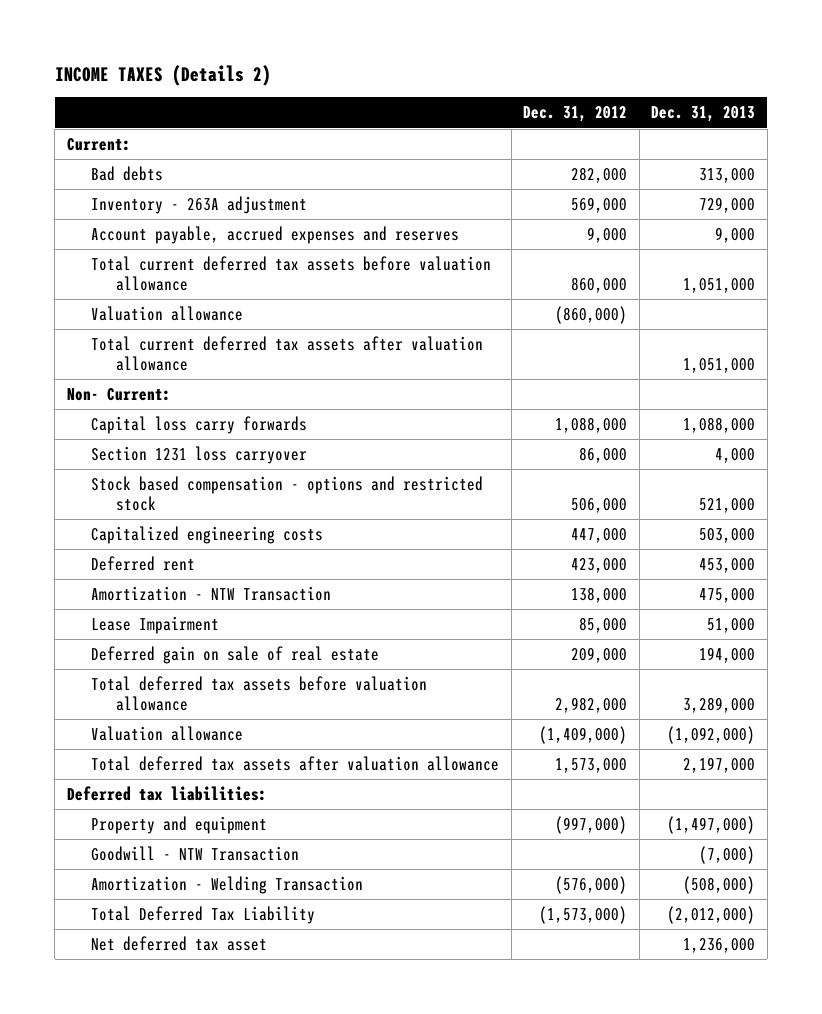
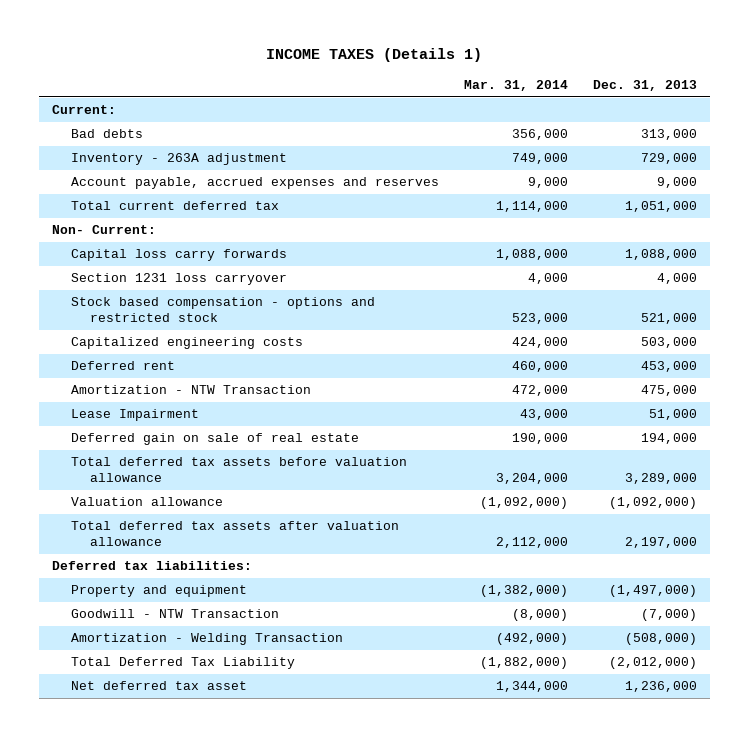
- INCOME TAXES (Details 2)
+ INCOME TAXES (Details 1)
- | Dec. 31, 2012 | Dec. 31, 2013
+ | Mar. 31, 2014 | Dec. 31, 2013
- Total current deferred tax assets before valuation allowance | 860,000 | 1,051,000
- Valuation allowance | (860,000) |
- Total current deferred tax assets after valuation allowance | | 1,051,000
+ Total current deferred tax | 1,114,000 | 1,051,000

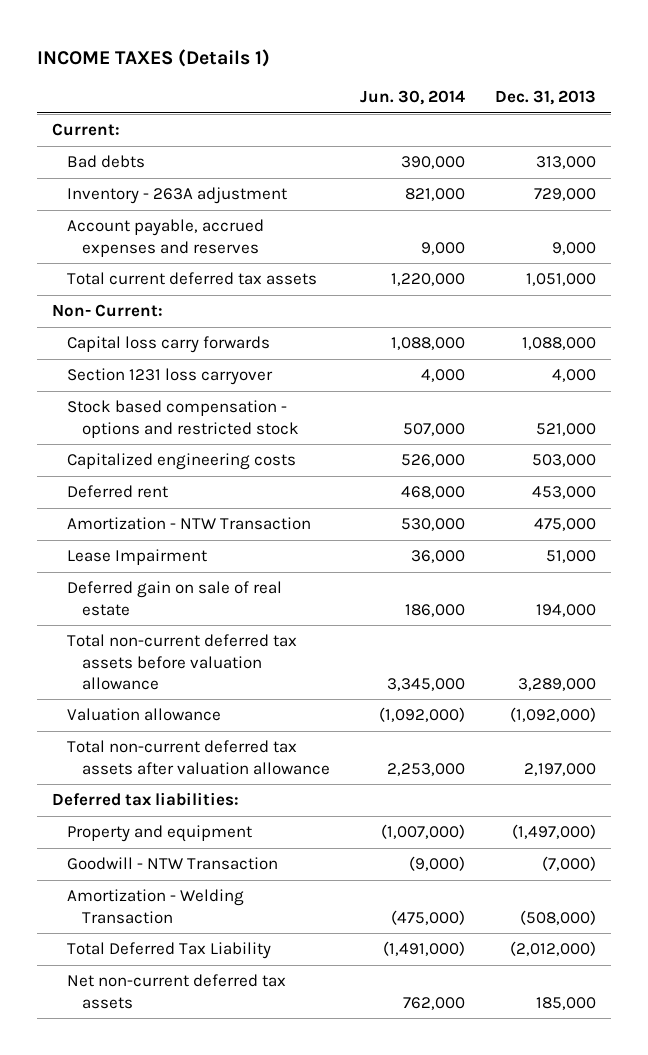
- | Mar. 31, 2014 | Dec. 31, 2013
+ | Jun. 30, 2014 | Dec. 31, 2013
- Total current deferred tax | 1,114,000 | 1,051,000
+ Total current deferred tax assets | 1,220,000 | 1,051,000
- Total deferred tax assets before valuation allowance | 3,204,000 | 3,289,000
+ Total non-current deferred tax assets before valuation allowance | 3,345,000 | 3,289,000
- Total deferred tax assets after valuation allowance | 2,112,000 | 2,197,000
+ Total non-current deferred tax assets after valuation allowance | 2,253,000 | 2,197,000
- Net deferred tax asset | 1,344,000 | 1,236,000
+ Net non-current deferred tax assets | 762,000 | 185,000

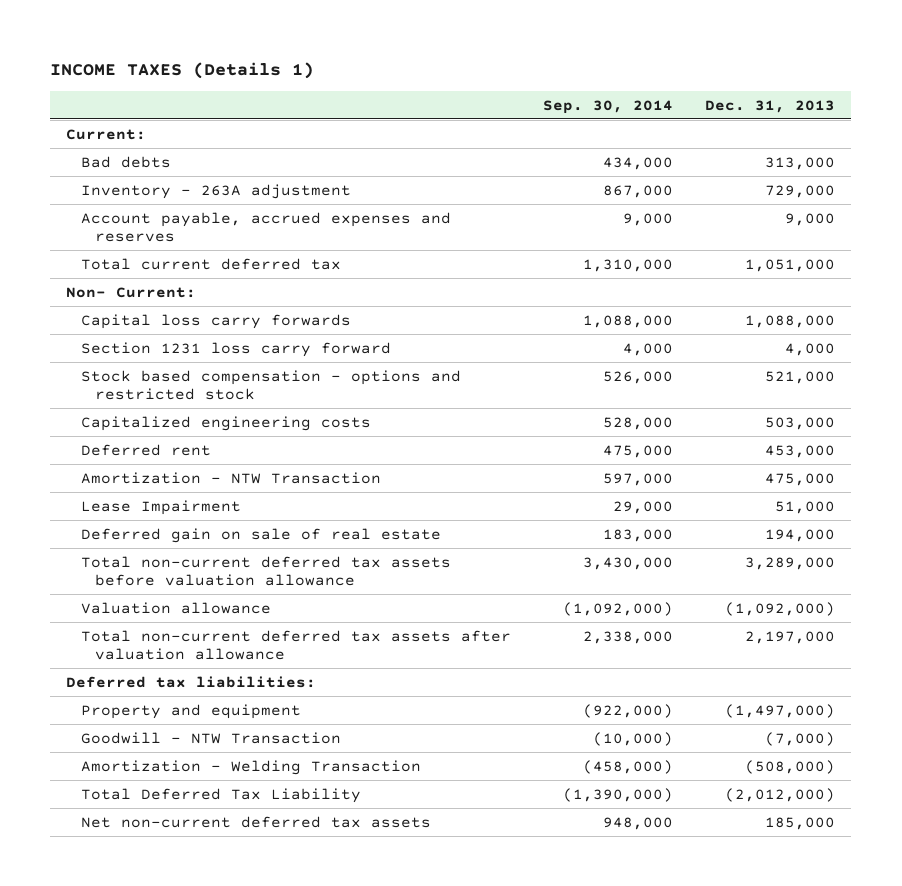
- | Jun. 30, 2014 | Dec. 31, 2013
+ | Sep. 30, 2014 | Dec. 31, 2013
- Total current deferred tax assets | 1,220,000 | 1,051,000
+ Total current deferred tax | 1,310,000 | 1,051,000
- Section 1231 loss carryover | 4,000 | 4,000
+ Section 1231 loss carry forward | 4,000 | 4,000

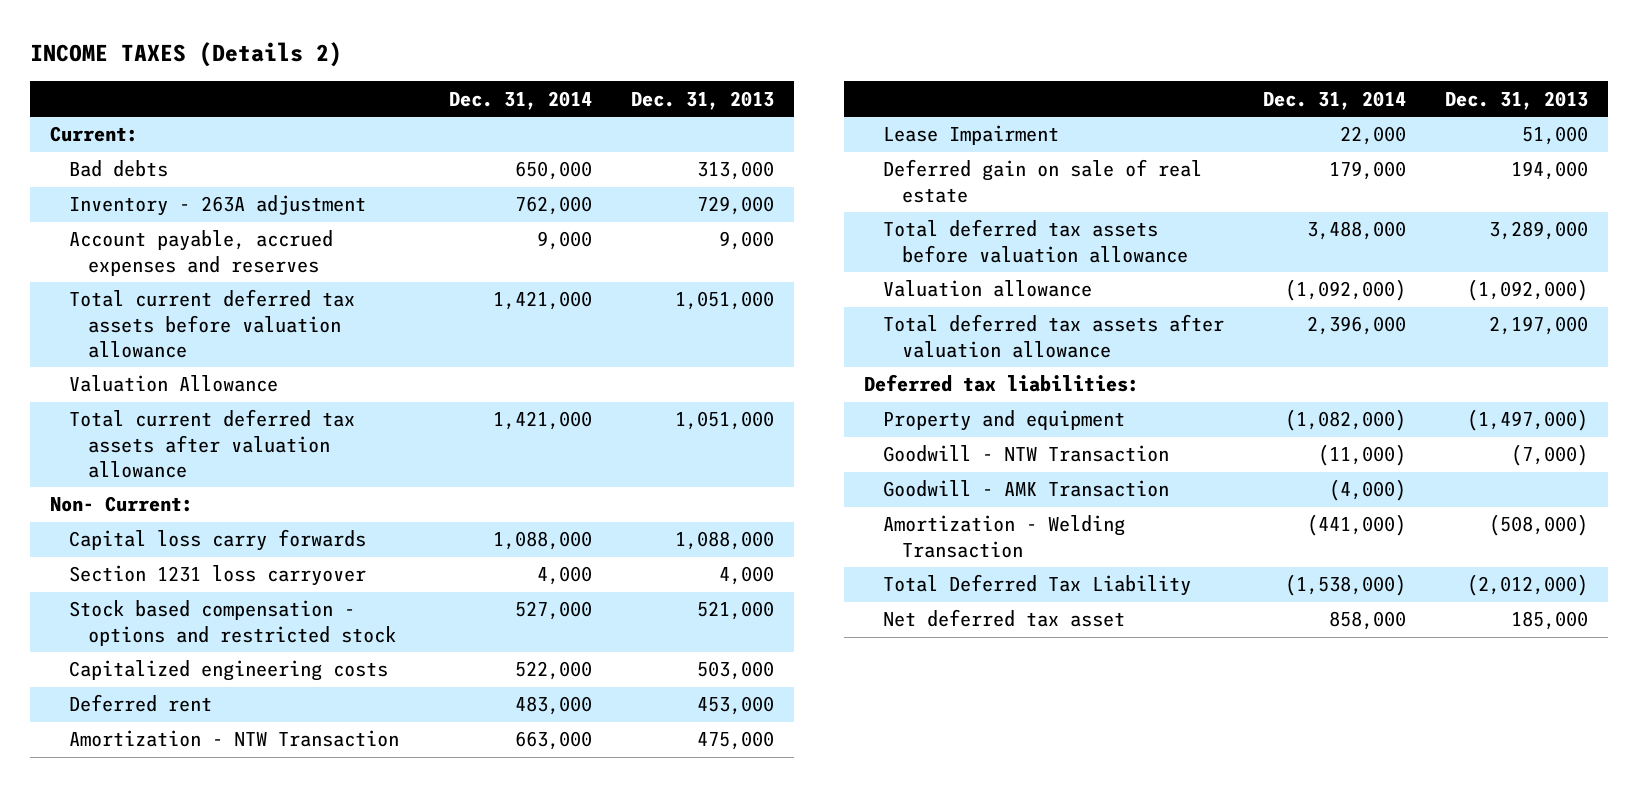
- INCOME TAXES (Details 1)
+ INCOME TAXES (Details 2)
- | Sep. 30, 2014 | Dec. 31, 2013
+ | Dec. 31, 2014 | Dec. 31, 2013
- Total current deferred tax | 1,310,000 | 1,051,000
+ Total current deferred tax assets before valuation allowance | 1,421,000 | 1,051,000
+ Valuation Allowance
+ Total current deferred tax assets after valuation allowance | 1,421,000 | 1,051,000
- Section 1231 loss carry forward | 4,000 | 4,000
+ Section 1231 loss carryover | 4,000 | 4,000
- Total non-current deferred tax assets before valuation allowance | 3,430,000 | 3,289,000
+ Total deferred tax assets before valuation allowance | 3,488,000 | 3,289,000
- Total non-current deferred tax assets after valuation allowance | 2,338,000 | 2,197,000
+ Total deferred tax assets after valuation allowance | 2,396,000 | 2,197,000
+ Goodwill - AMK Transaction | (4,000) |
- Net non-current deferred tax assets | 948,000 | 185,000
+ Net deferred tax asset | 858,000 | 185,000

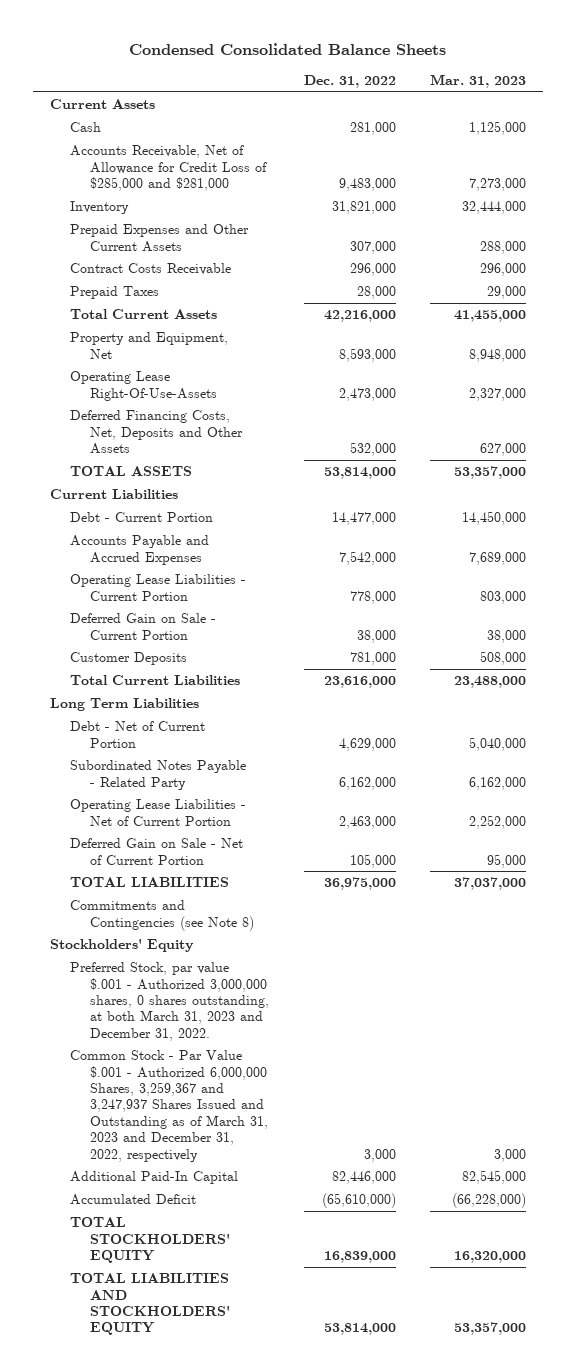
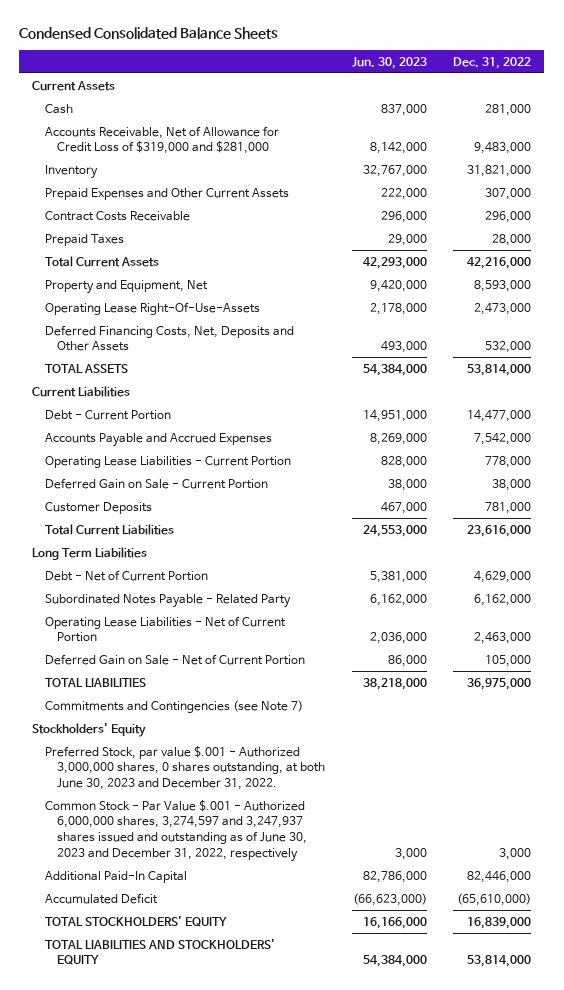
- | Dec. 31, 2022 | Mar. 31, 2023
+ | Jun. 30, 2023 | Dec. 31, 2022
- Accounts Receivable, Net of Allowance for Credit Loss of $285,000 and $281,000 | 9,483,000 | 7,273,000
+ Accounts Receivable, Net of Allowance for Credit Loss of $319,000 and $281,000 | 8,142,000 | 9,483,000
- Commitments and Contingencies (see Note 8)
+ Commitments and Contingencies (see Note 7)
- Preferred Stock, par value $.001 - Authorized 3,000,000 shares, 0 shares outstanding, at both March 31, 2023 and December 31, 2022.
- Common Stock - Par Value $.001 - Authorized 6,000,000 Shares, 3,259,367 and 3,247,937 Shares Issued and Outstanding as of March 31, 2023 and December 31, 2022, respectively | 3,000 | 3,000
+ Preferred Stock, par value $.001 - Authorized 3,000,000 shares, 0 shares outstanding, at both June 30, 2023 and December 31, 2022.
+ Common Stock - Par Value $.001 - Authorized 6,000,000 shares, 3,274,597 and 3,247,937 shares issued and outstanding as of June 30, 2023 and December 31, 2022, respectively | 3,000 | 3,000

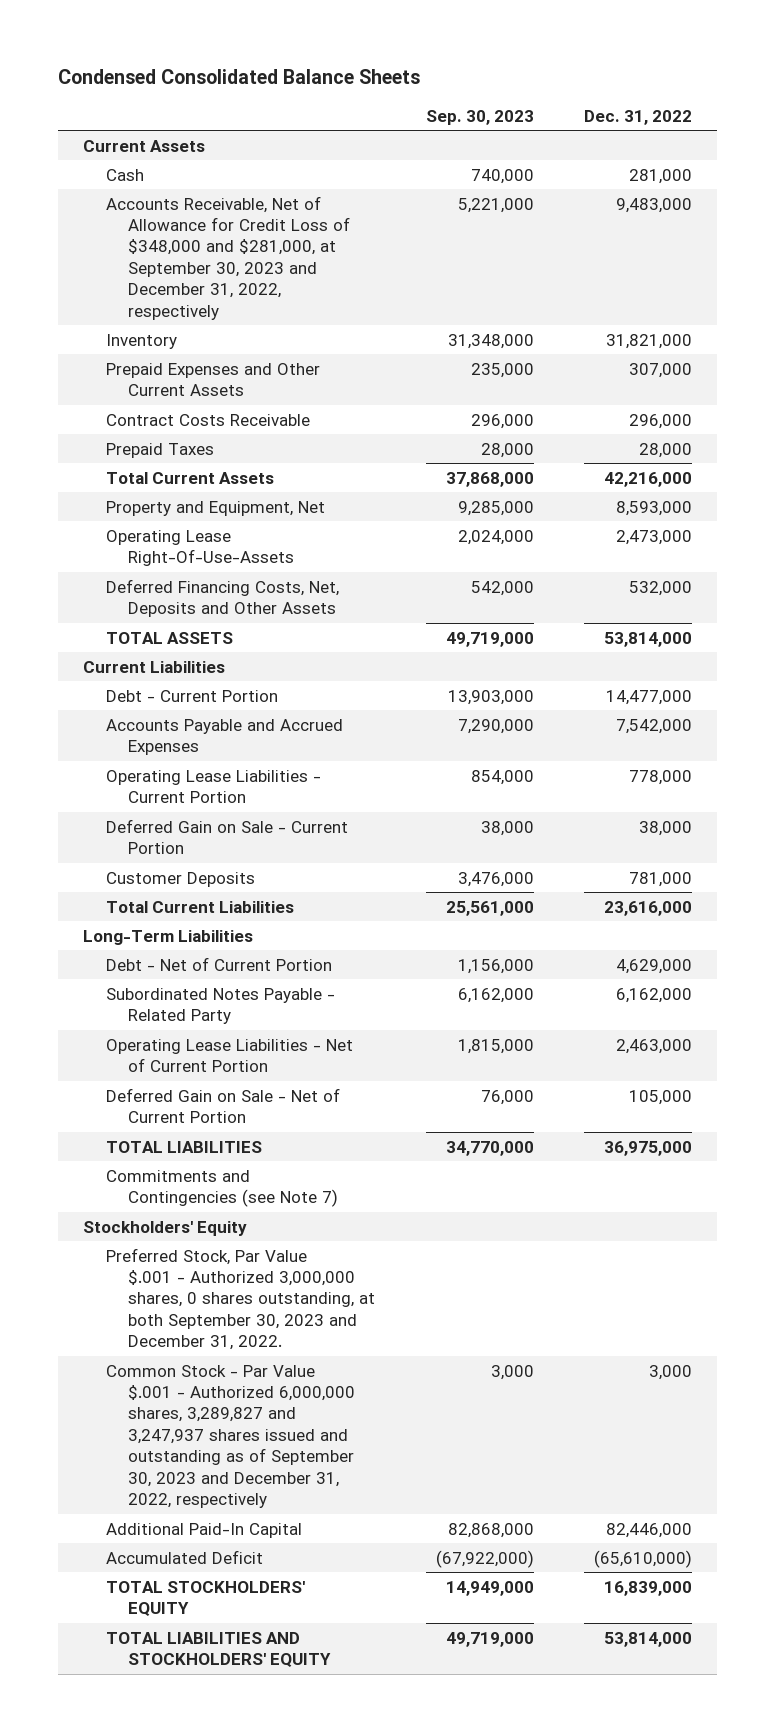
- | Jun. 30, 2023 | Dec. 31, 2022
+ | Sep. 30, 2023 | Dec. 31, 2022
- Accounts Receivable, Net of Allowance for Credit Loss of $319,000 and $281,000 | 8,142,000 | 9,483,000
+ Accounts Receivable, Net of Allowance for Credit Loss of $348,000 and $281,000, at September 30, 2023 and December 31, 2022, respectively | 5,221,000 | 9,483,000
- Long Term Liabilities
+ Long-Term Liabilities
- Preferred Stock, par value $.001 - Authorized 3,000,000 shares, 0 shares outstanding, at both June 30, 2023 and December 31, 2022.
- Common Stock - Par Value $.001 - Authorized 6,000,000 shares, 3,274,597 and 3,247,937 shares issued and outstanding as of June 30, 2023 and December 31, 2022, respectively | 3,000 | 3,000
+ Preferred Stock, Par Value $.001 - Authorized 3,000,000 shares, 0 shares outstanding, at both September 30, 2023 and December 31, 2022.
+ Common Stock - Par Value $.001 - Authorized 6,000,000 shares, 3,289,827 and 3,247,937 shares issued and outstanding as of September 30, 2023 and December 31, 2022, respectively | 3,000 | 3,000

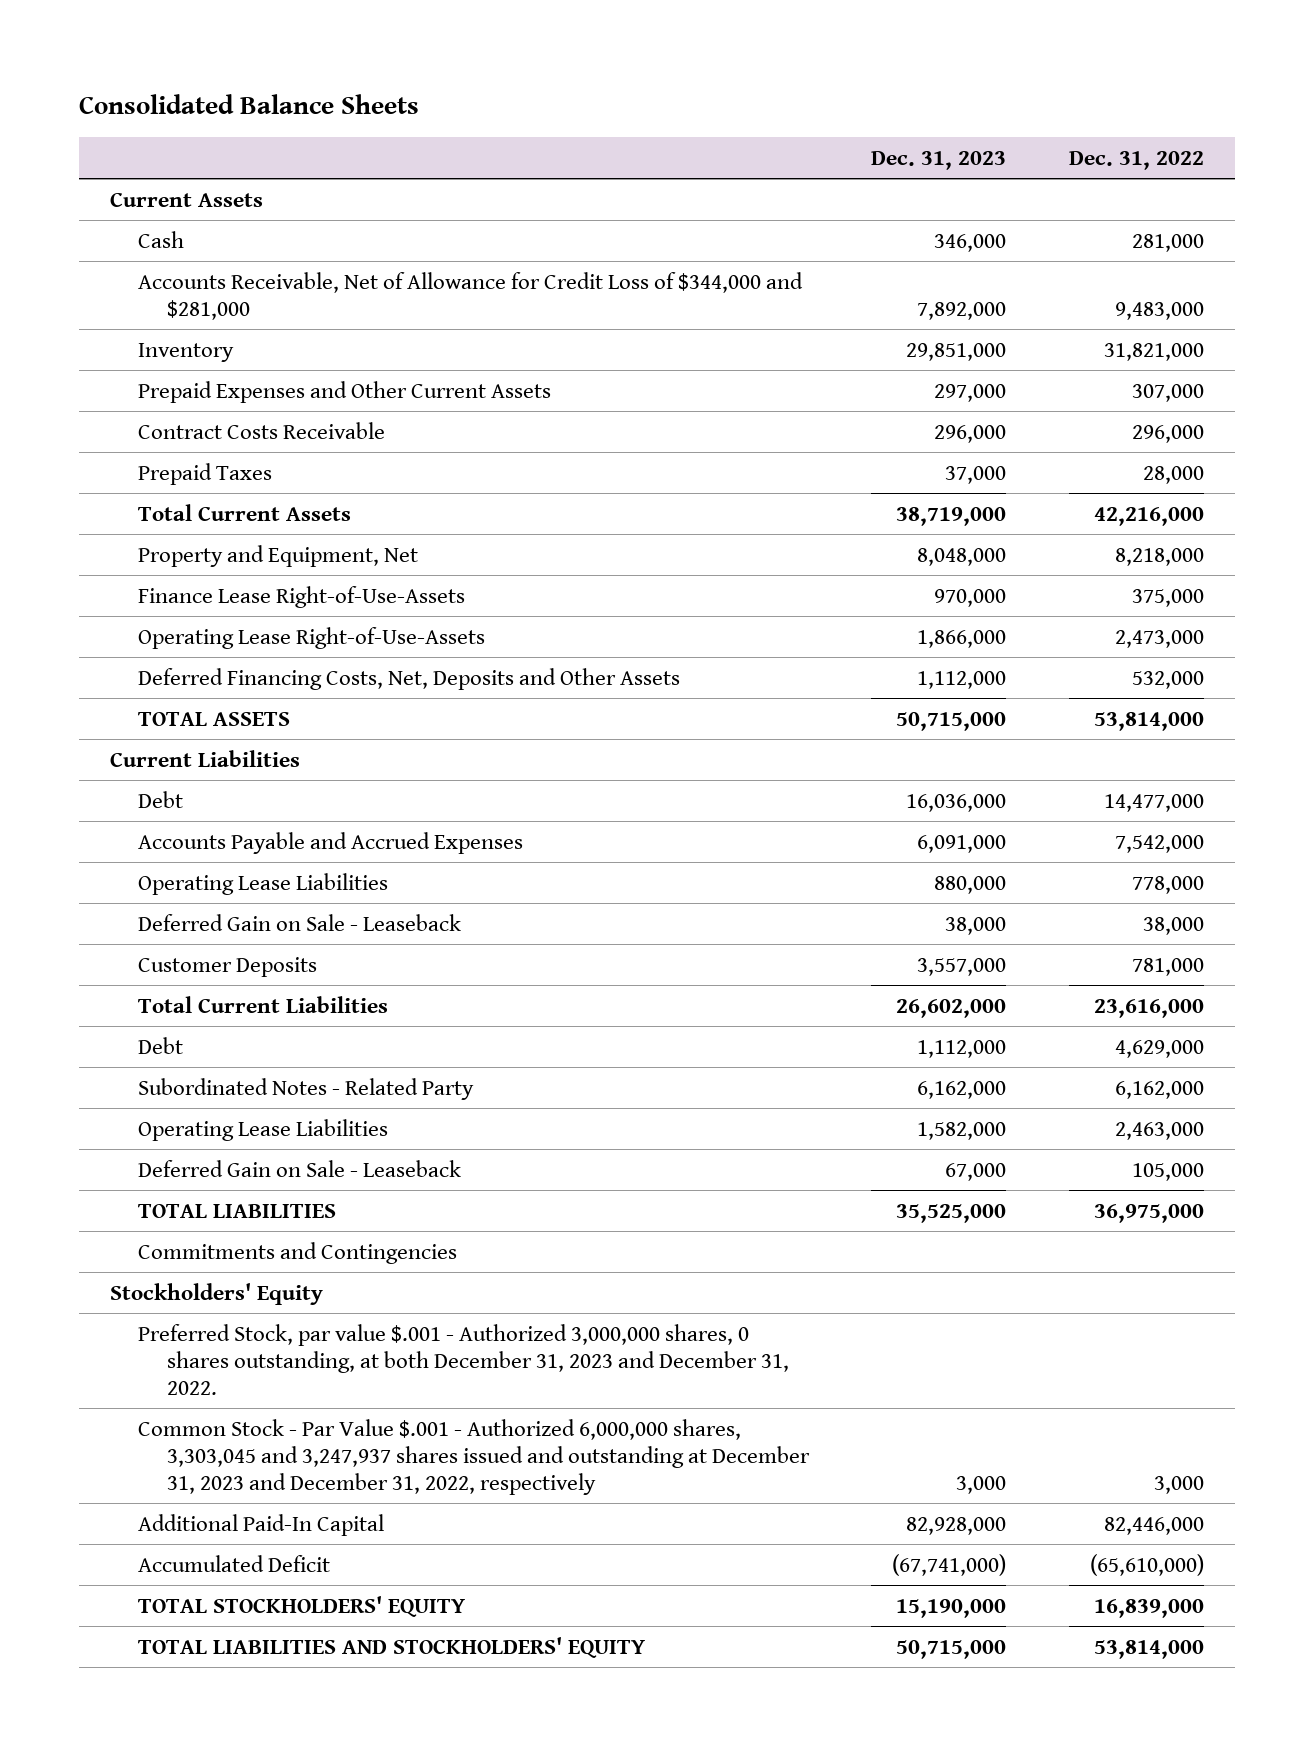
- Condensed Consolidated Balance Sheets
+ Consolidated Balance Sheets
- | Sep. 30, 2023 | Dec. 31, 2022
+ | Dec. 31, 2023 | Dec. 31, 2022
- Accounts Receivable, Net of Allowance for Credit Loss of $348,000 and $281,000, at September 30, 2023 and December 31, 2022, respectively | 5,221,000 | 9,483,000
+ Accounts Receivable, Net of Allowance for Credit Loss of $344,000 and $281,000 | 7,892,000 | 9,483,000
- Property and Equipment, Net | 9,285,000 | 8,593,000
- Operating Lease Right-Of-Use-Assets | 2,024,000 | 2,473,000
+ Property and Equipment, Net | 8,048,000 | 8,218,000
+ Finance Lease Right-of-Use-Assets | 970,000 | 375,000
+ Operating Lease Right-of-Use-Assets | 1,866,000 | 2,473,000
- Debt - Current Portion | 13,903,000 | 14,477,000
+ Debt | 16,036,000 | 14,477,000
- Operating Lease Liabilities - Current Portion | 854,000 | 778,000
- Deferred Gain on Sale - Current Portion | 38,000 | 38,000
+ Operating Lease Liabilities | 880,000 | 778,000
+ Deferred Gain on Sale - Leaseback | 38,000 | 38,000
- Long-Term Liabilities
- Debt - Net of Current Portion | 1,156,000 | 4,629,000
- Subordinated Notes Payable - Related Party | 6,162,000 | 6,162,000
- Operating Lease Liabilities - Net of Current Portion | 1,815,000 | 2,463,000
- Deferred Gain on Sale - Net of Current Portion | 76,000 | 105,000
+ Debt | 1,112,000 | 4,629,000
+ Subordinated Notes - Related Party | 6,162,000 | 6,162,000
+ Operating Lease Liabilities | 1,582,000 | 2,463,000
+ Deferred Gain on Sale - Leaseback | 67,000 | 105,000
- Commitments and Contingencies (see Note 7)
+ Commitments and Contingencies
- Preferred Stock, Par Value $.001 - Authorized 3,000,000 shares, 0 shares outstanding, at both September 30, 2023 and December 31, 2022.
- Common Stock - Par Value $.001 - Authorized 6,000,000 shares, 3,289,827 and 3,247,937 shares issued and outstanding as of September 30, 2023 and December 31, 2022, respectively | 3,000 | 3,000
+ Preferred Stock, par value $.001 - Authorized 3,000,000 shares, 0 shares outstanding, at both December 31, 2023 and December 31, 2022.
+ Common Stock - Par Value $.001 - Authorized 6,000,000 shares, 3,303,045 and 3,247,937 shares issued and outstanding at December 31, 2023 and December 31, 2022, respectively | 3,000 | 3,000

